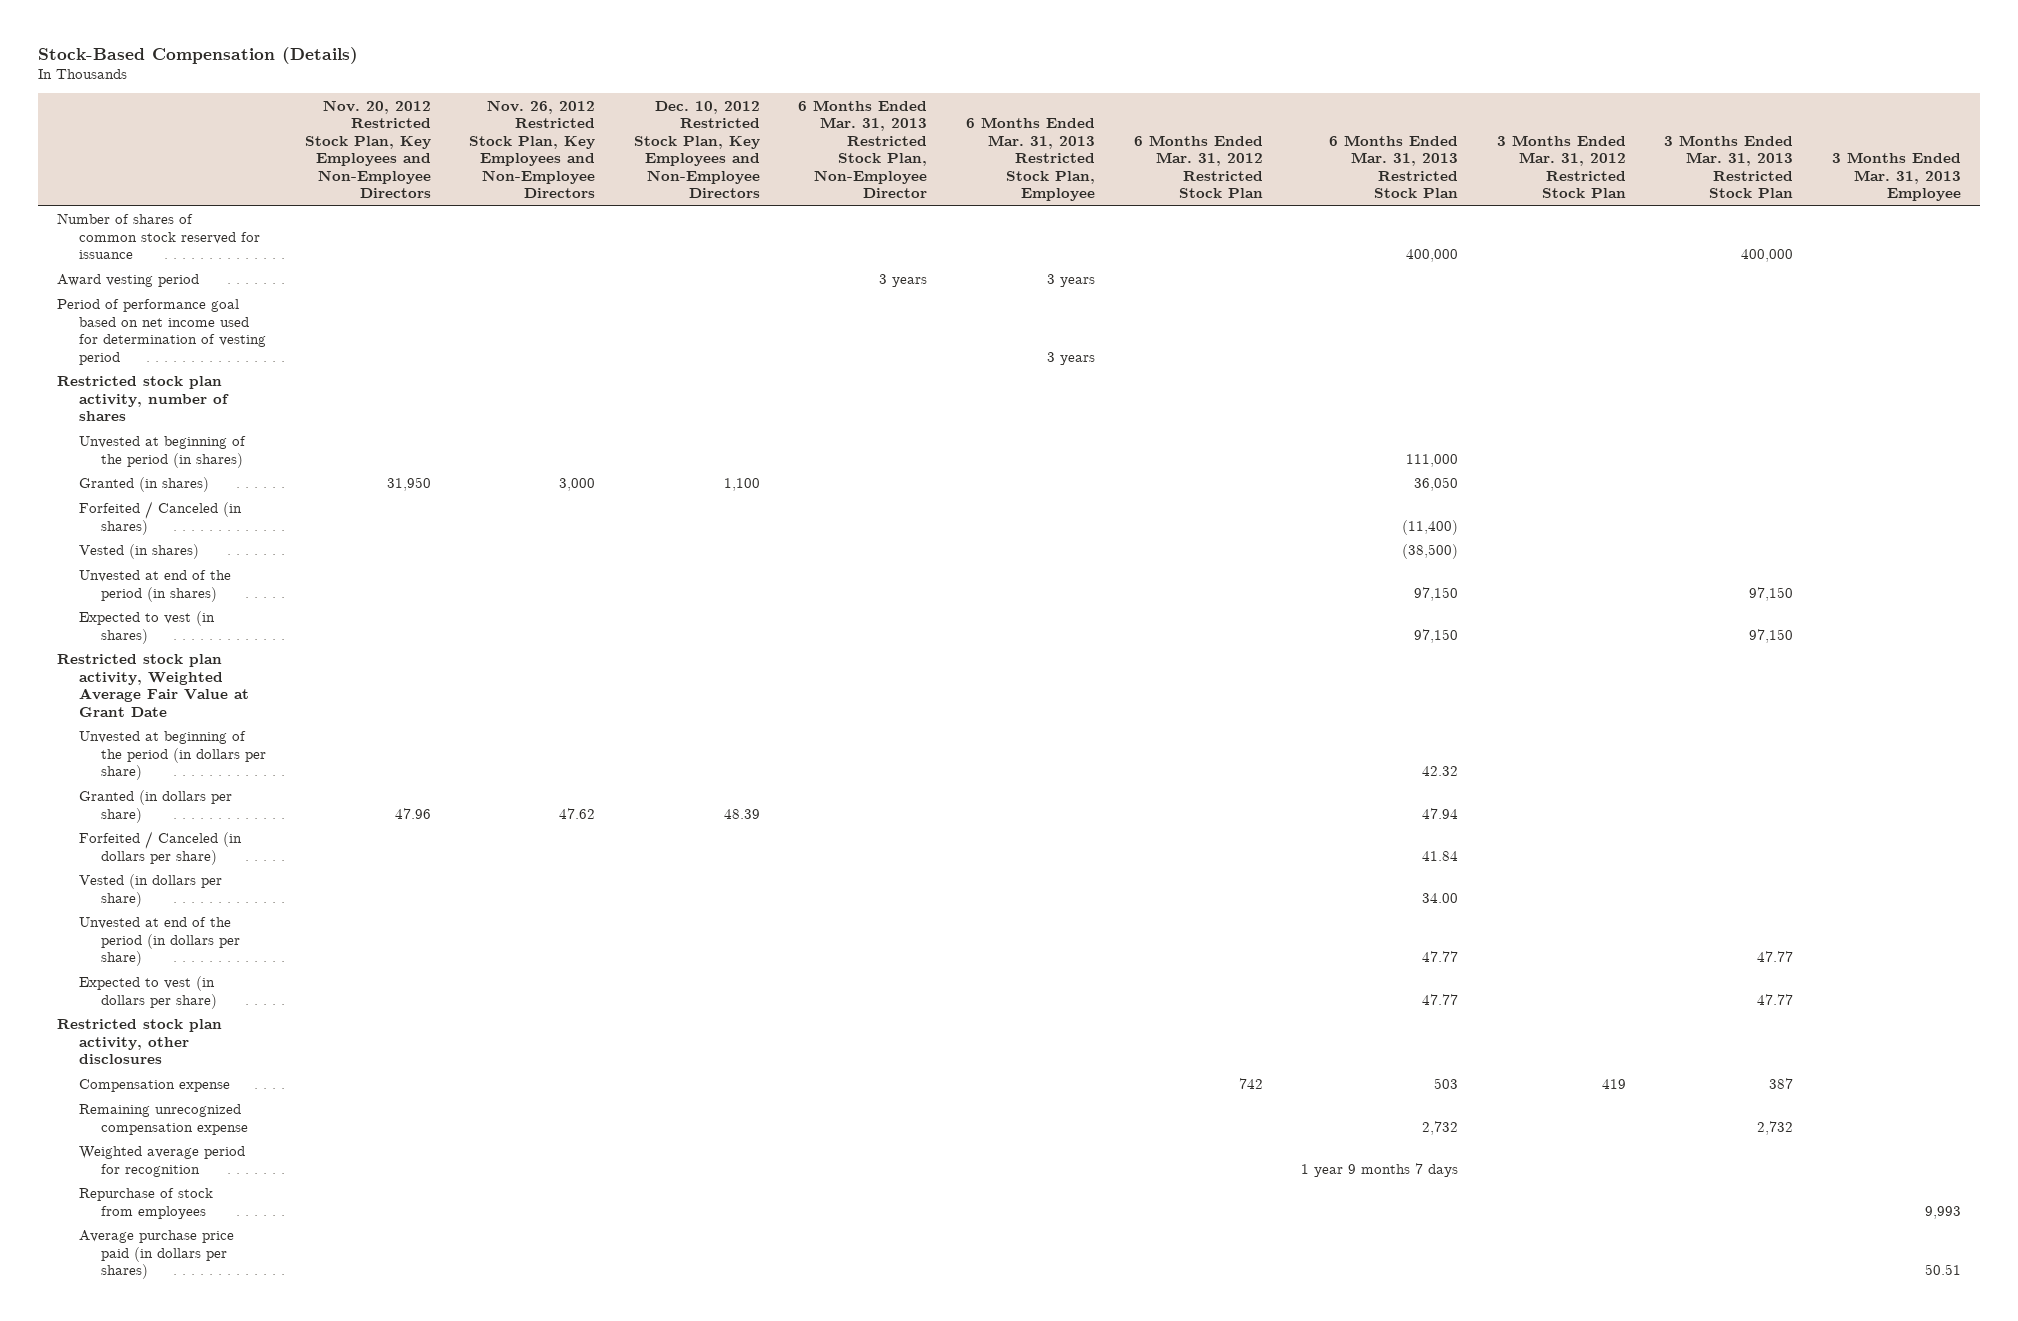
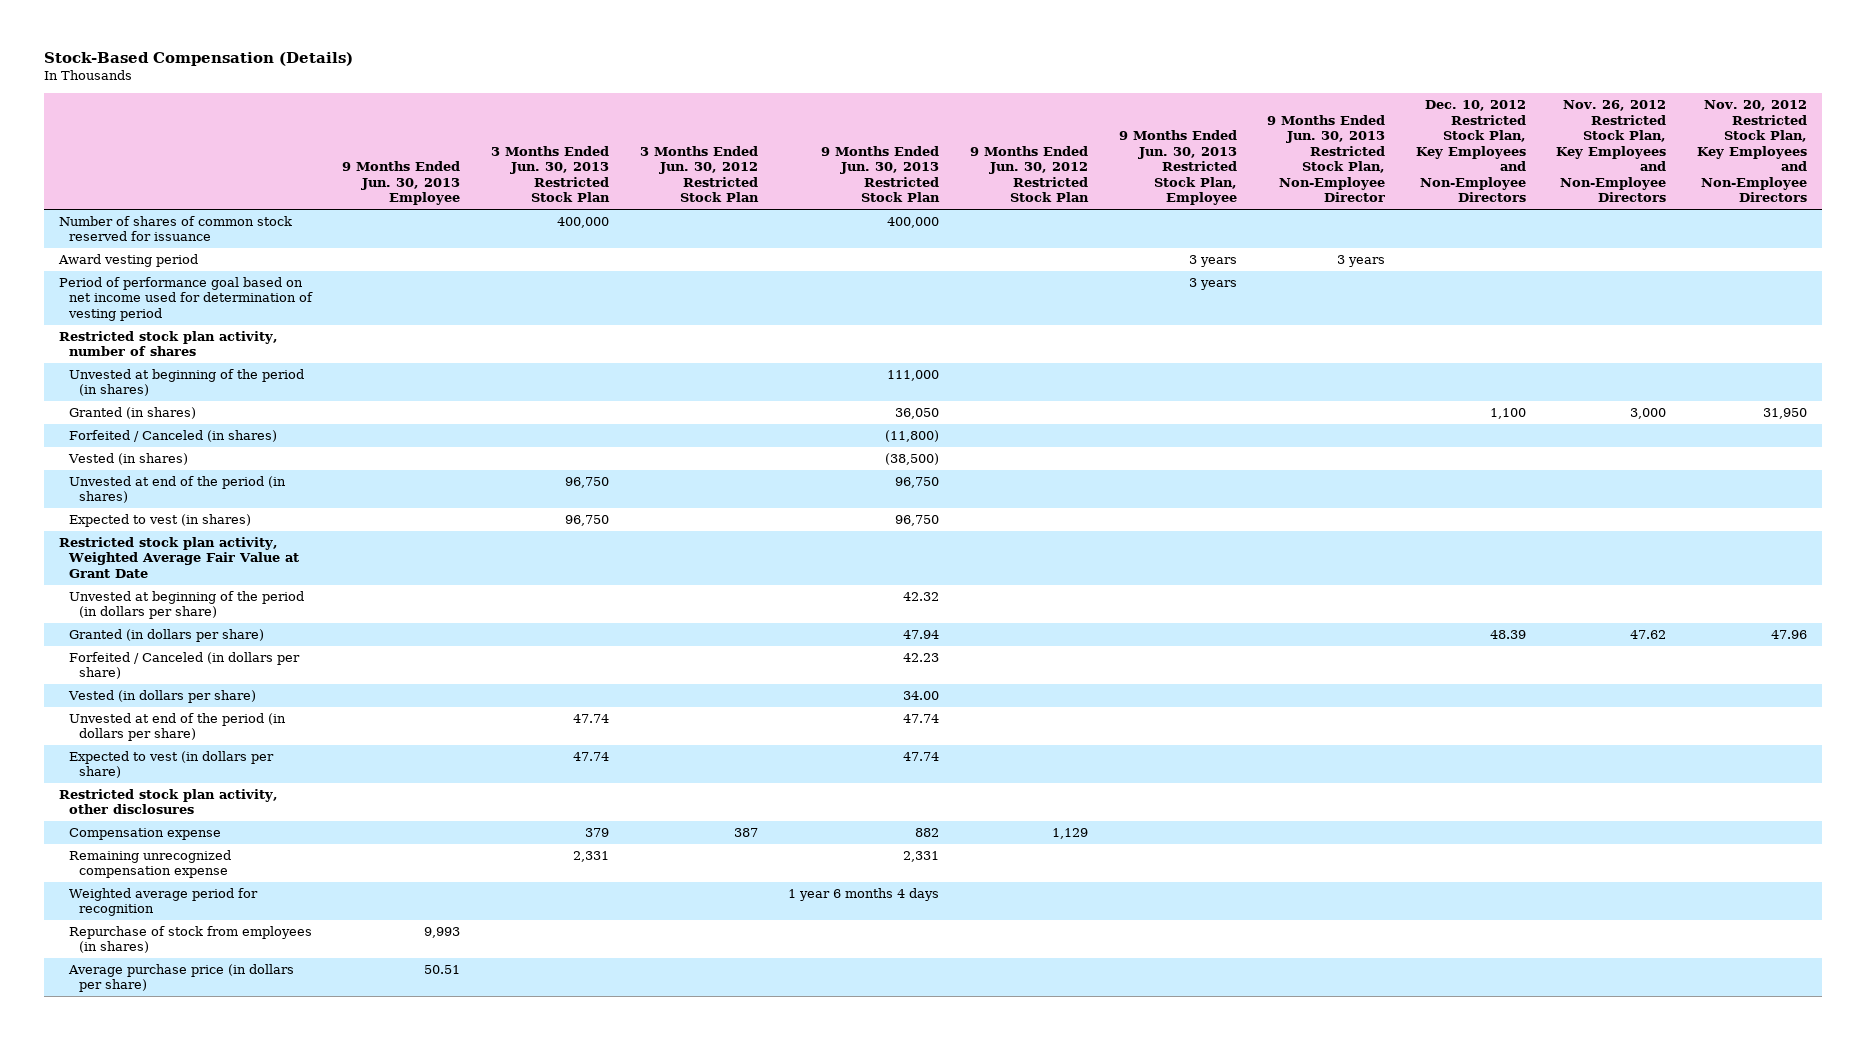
- | Nov. 20, 2012 Restricted Stock Plan, Key Employees and Non-Employee Directors | Nov. 26, 2012 Restricted Stock Plan, Key Employees and Non-Employee Directors | Dec. 10, 2012 Restricted Stock Plan, Key Employees and Non-Employee Directors | 6 Months Ended Mar. 31, 2013 Restricted Stock Plan, Non-Employee Director | 6 Months Ended Mar. 31, 2013 Restricted Stock Plan, Employee | 6 Months Ended Mar. 31, 2012 Restricted Stock Plan | 6 Months Ended Mar. 31, 2013 Restricted Stock Plan | 3 Months Ended Mar. 31, 2012 Restricted Stock Plan | 3 Months Ended Mar. 31, 2013 Restricted Stock Plan | 3 Months Ended Mar. 31, 2013 Employee
+ | 9 Months Ended Jun. 30, 2013 Employee | 3 Months Ended Jun. 30, 2013 Restricted Stock Plan | 3 Months Ended Jun. 30, 2012 Restricted Stock Plan | 9 Months Ended Jun. 30, 2013 Restricted Stock Plan | 9 Months Ended Jun. 30, 2012 Restricted Stock Plan | 9 Months Ended Jun. 30, 2013 Restricted Stock Plan, Employee | 9 Months Ended Jun. 30, 2013 Restricted Stock Plan, Non-Employee Director | Dec. 10, 2012 Restricted Stock Plan, Key Employees and Non-Employee Directors | Nov. 26, 2012 Restricted Stock Plan, Key Employees and Non-Employee Directors | Nov. 20, 2012 Restricted Stock Plan, Key Employees and Non-Employee Directors
- Repurchase of stock from employees | | | | | | | | | | 9,993
- Average purchase price paid (in dollars per shares) | | | | | | | | | | 50.51
+ Repurchase of stock from employees (in shares) | 9,993 | | | | | | | | |
+ Average purchase price (in dollars per share) | 50.51 | | | | | | | | |

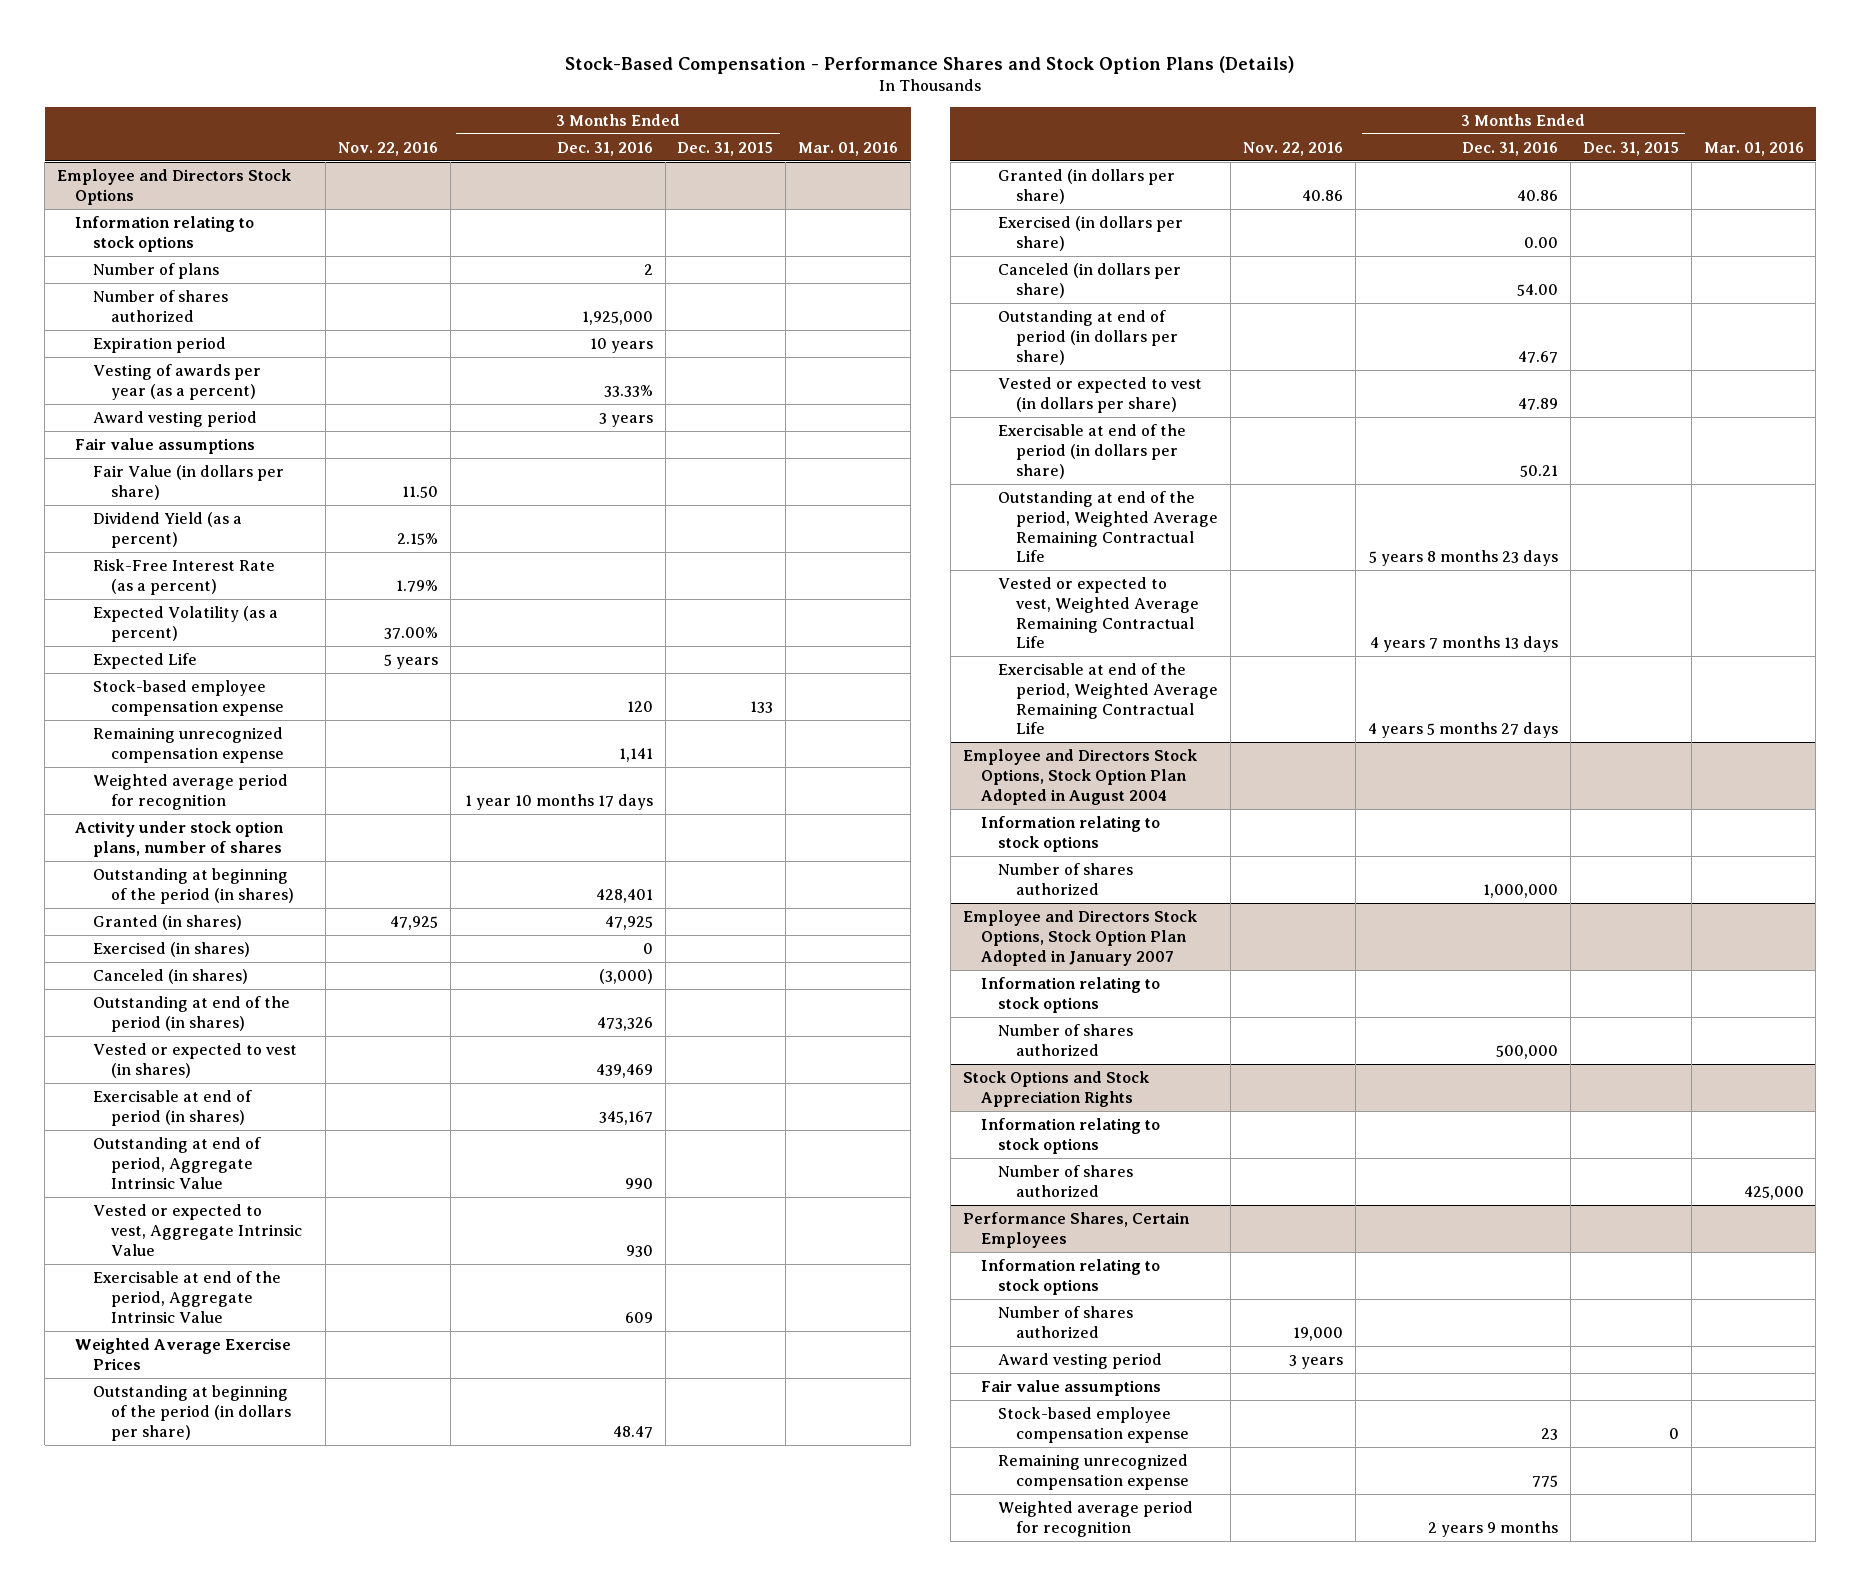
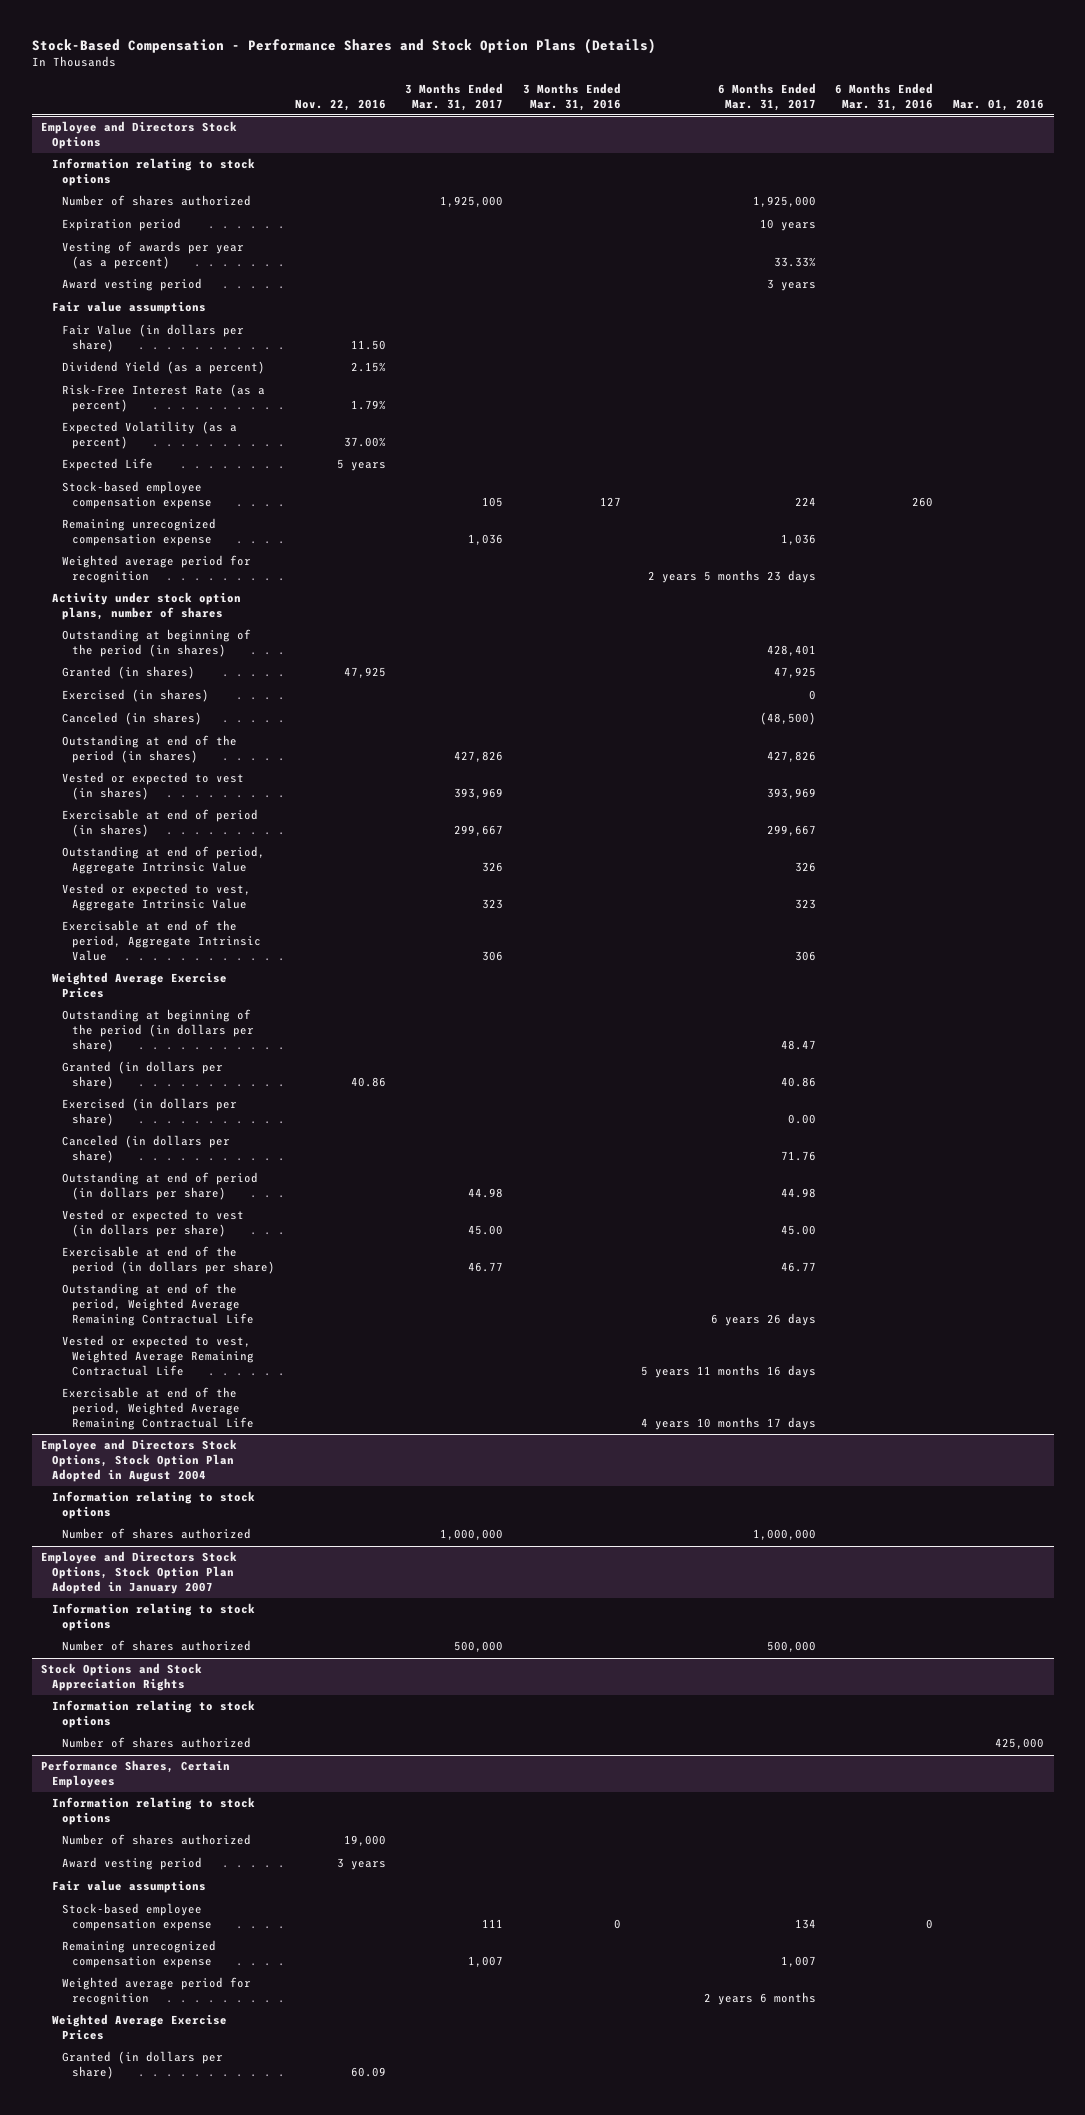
- | Nov. 22, 2016 | 3 Months Ended Dec. 31, 2016 | 3 Months Ended Dec. 31, 2015 | Mar. 01, 2016
+ | Nov. 22, 2016 | 3 Months Ended Mar. 31, 2017 | 3 Months Ended Mar. 31, 2016 | 6 Months Ended Mar. 31, 2017 | 6 Months Ended Mar. 31, 2016 | Mar. 01, 2016
@ Employee and Directors Stock Options
- Number of plans | | 2 | |
@ Performance Shares, Certain Employees
+ Weighted Average Exercise Prices
+ Granted (in dollars per share) | 60.09 | | | | |

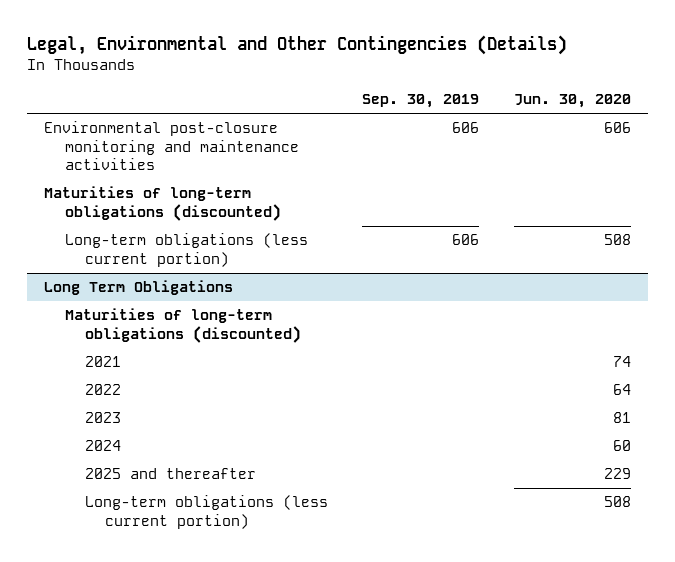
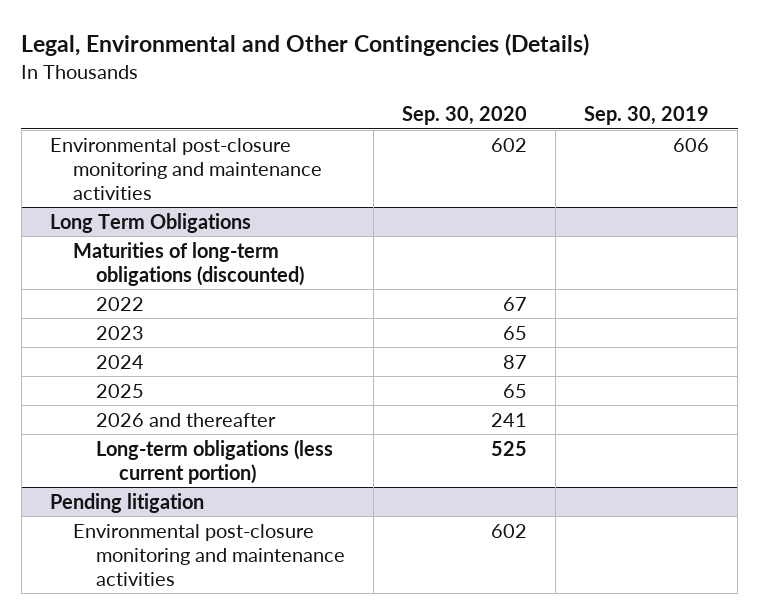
- | Sep. 30, 2019 | Jun. 30, 2020
+ | Sep. 30, 2020 | Sep. 30, 2019
- Maturities of long-term obligations (discounted)
- Long-term obligations (less current portion) | 606 | 508
@ Long Term Obligations
- 2021 | | 74
- 2025 and thereafter | | 229
+ 2025 | 65 |
+ 2026 and thereafter | 241 |
+ Pending litigation
+ Environmental post-closure monitoring and maintenance activities | 602 |

